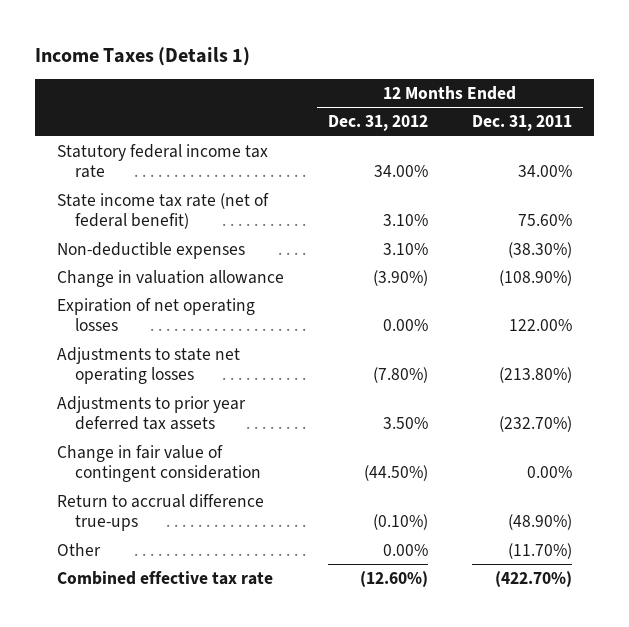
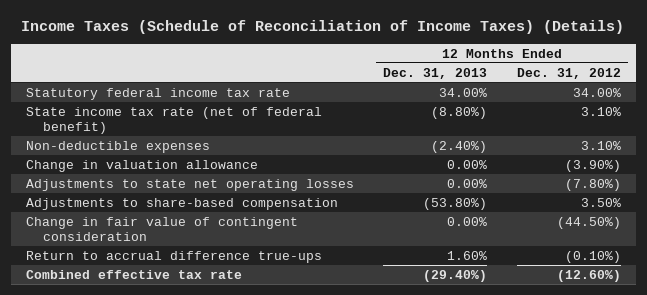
- Income Taxes (Details 1)
+ Income Taxes (Schedule of Reconciliation of Income Taxes) (Details)
- | 12 Months Ended Dec. 31, 2012 | 12 Months Ended Dec. 31, 2011
+ | 12 Months Ended Dec. 31, 2013 | 12 Months Ended Dec. 31, 2012
- Expiration of net operating losses | 0.00% | 122.00%
- Adjustments to prior year deferred tax assets | 3.50% | (232.70%)
+ Adjustments to share-based compensation | (53.80%) | 3.50%
- Other | 0.00% | (11.70%)

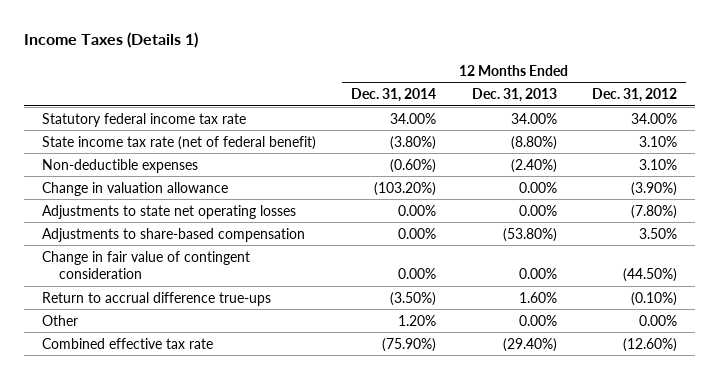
- Income Taxes (Schedule of Reconciliation of Income Taxes) (Details)
+ Income Taxes (Details 1)
- | 12 Months Ended Dec. 31, 2013 | 12 Months Ended Dec. 31, 2012
+ | 12 Months Ended Dec. 31, 2014 | 12 Months Ended Dec. 31, 2013 | 12 Months Ended Dec. 31, 2012
+ Other | 1.20% | 0.00% | 0.00%

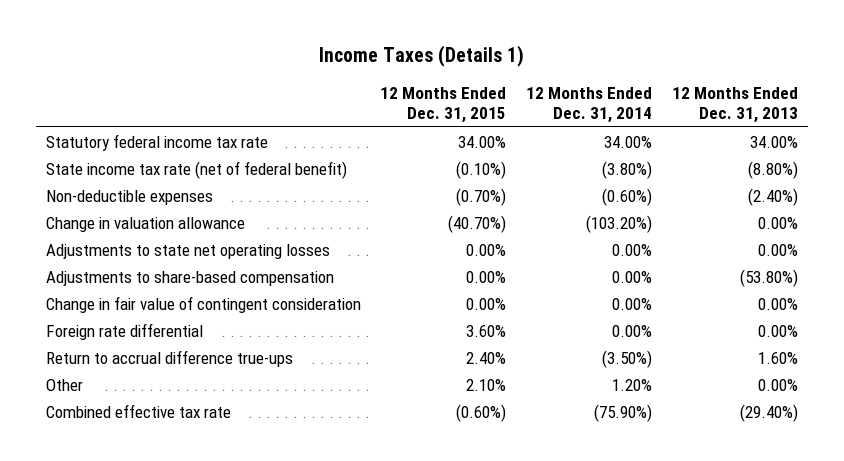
- | 12 Months Ended Dec. 31, 2014 | 12 Months Ended Dec. 31, 2013 | 12 Months Ended Dec. 31, 2012
+ | 12 Months Ended Dec. 31, 2015 | 12 Months Ended Dec. 31, 2014 | 12 Months Ended Dec. 31, 2013
+ Foreign rate differential | 3.60% | 0.00% | 0.00%

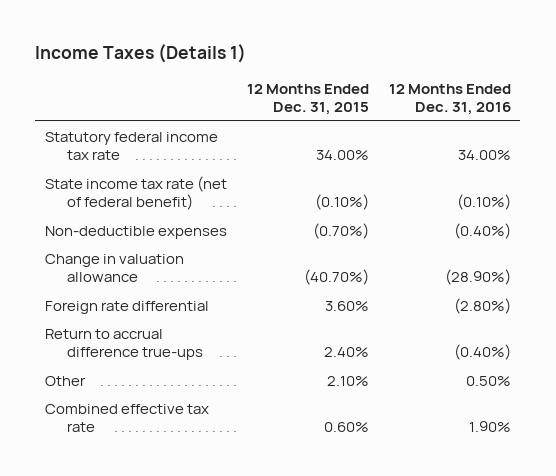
- | 12 Months Ended Dec. 31, 2015 | 12 Months Ended Dec. 31, 2014 | 12 Months Ended Dec. 31, 2013
+ | 12 Months Ended Dec. 31, 2015 | 12 Months Ended Dec. 31, 2016
- Adjustments to state net operating losses | 0.00% | 0.00% | 0.00%
- Adjustments to share-based compensation | 0.00% | 0.00% | (53.80%)
- Change in fair value of contingent consideration | 0.00% | 0.00% | 0.00%
- Combined effective tax rate | (0.60%) | (75.90%) | (29.40%)
+ Combined effective tax rate | 0.60% | 1.90%

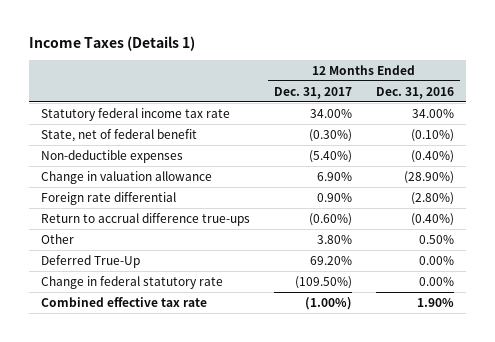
- | 12 Months Ended Dec. 31, 2015 | 12 Months Ended Dec. 31, 2016
+ | 12 Months Ended Dec. 31, 2017 | 12 Months Ended Dec. 31, 2016
- State income tax rate (net of federal benefit) | (0.10%) | (0.10%)
+ State, net of federal benefit | (0.30%) | (0.10%)
+ Deferred True-Up | 69.20% | 0.00%
+ Change in federal statutory rate | (109.50%) | 0.00%

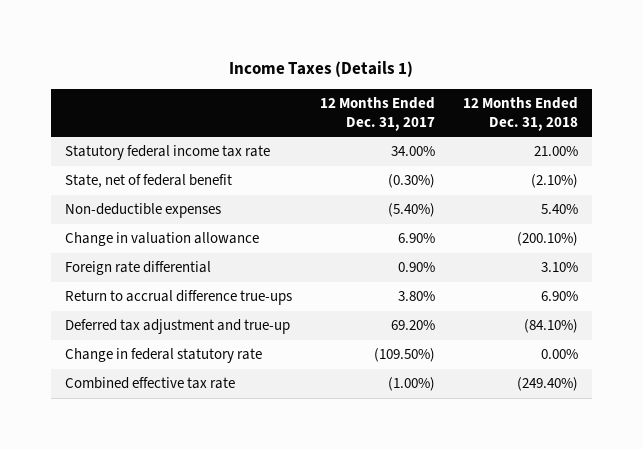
- | 12 Months Ended Dec. 31, 2017 | 12 Months Ended Dec. 31, 2016
+ | 12 Months Ended Dec. 31, 2017 | 12 Months Ended Dec. 31, 2018
- Return to accrual difference true-ups | (0.60%) | (0.40%)
- Other | 3.80% | 0.50%
- Deferred True-Up | 69.20% | 0.00%
+ Return to accrual difference true-ups | 3.80% | 6.90%
+ Deferred tax adjustment and true-up | 69.20% | (84.10%)

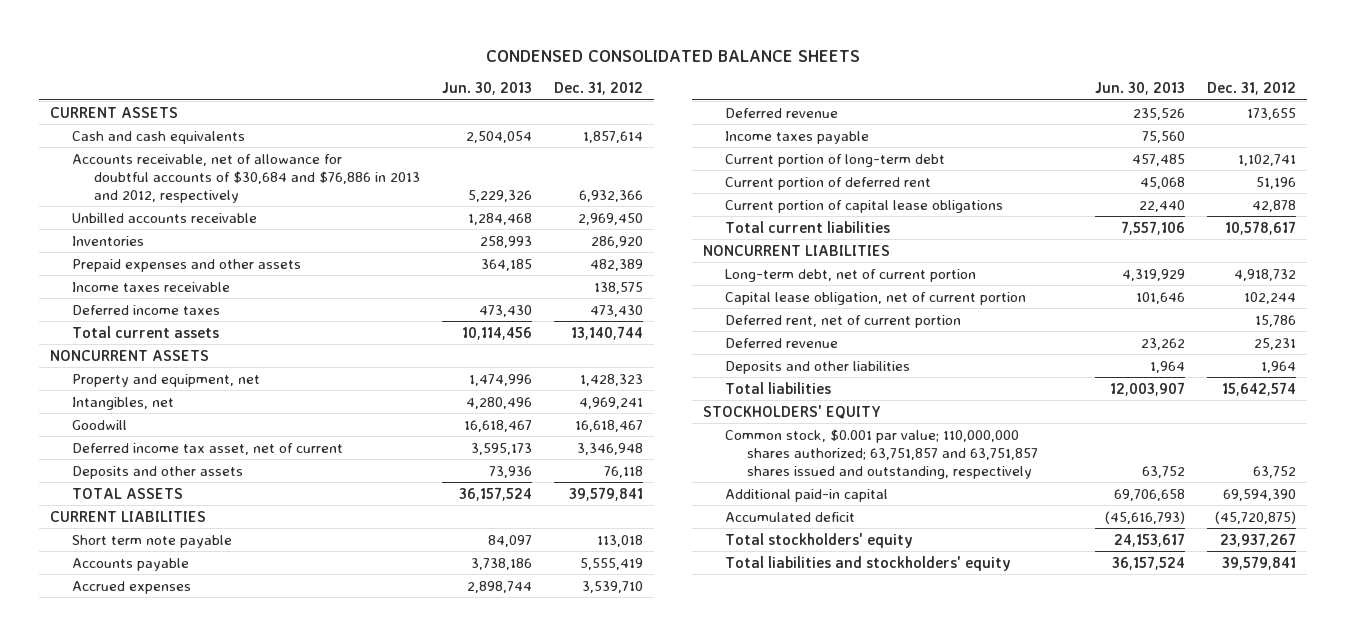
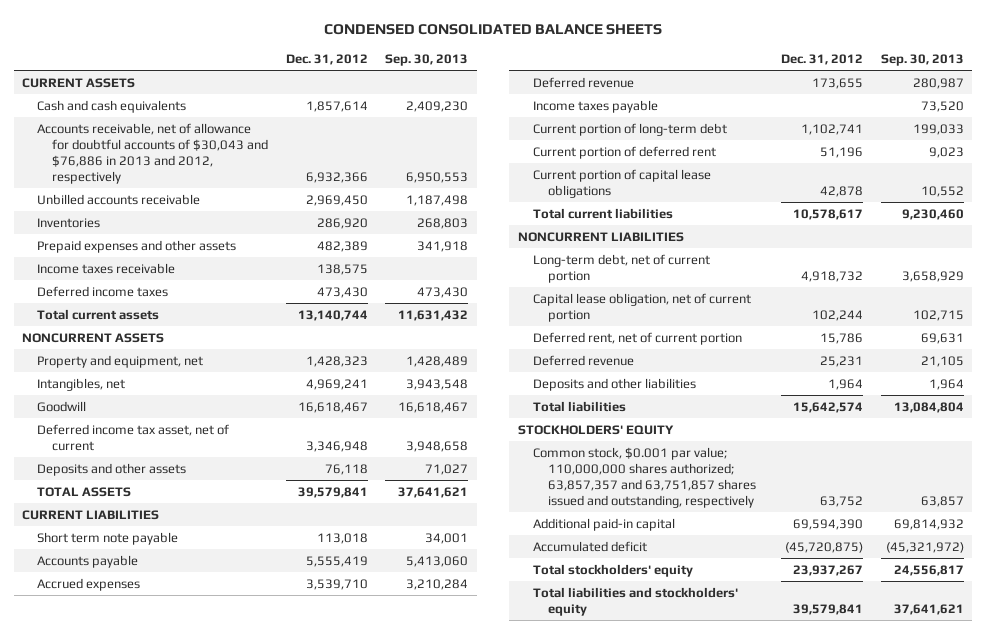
- | Jun. 30, 2013 | Dec. 31, 2012
+ | Dec. 31, 2012 | Sep. 30, 2013
- Accounts receivable, net of allowance for doubtful accounts of $30,684 and $76,886 in 2013 and 2012, respectively | 5,229,326 | 6,932,366
+ Accounts receivable, net of allowance for doubtful accounts of $30,043 and $76,886 in 2013 and 2012, respectively | 6,932,366 | 6,950,553
- Common stock, $0.001 par value; 110,000,000 shares authorized; 63,751,857 and 63,751,857 shares issued and outstanding, respectively | 63,752 | 63,752
+ Common stock, $0.001 par value; 110,000,000 shares authorized; 63,857,357 and 63,751,857 shares issued and outstanding, respectively | 63,752 | 63,857

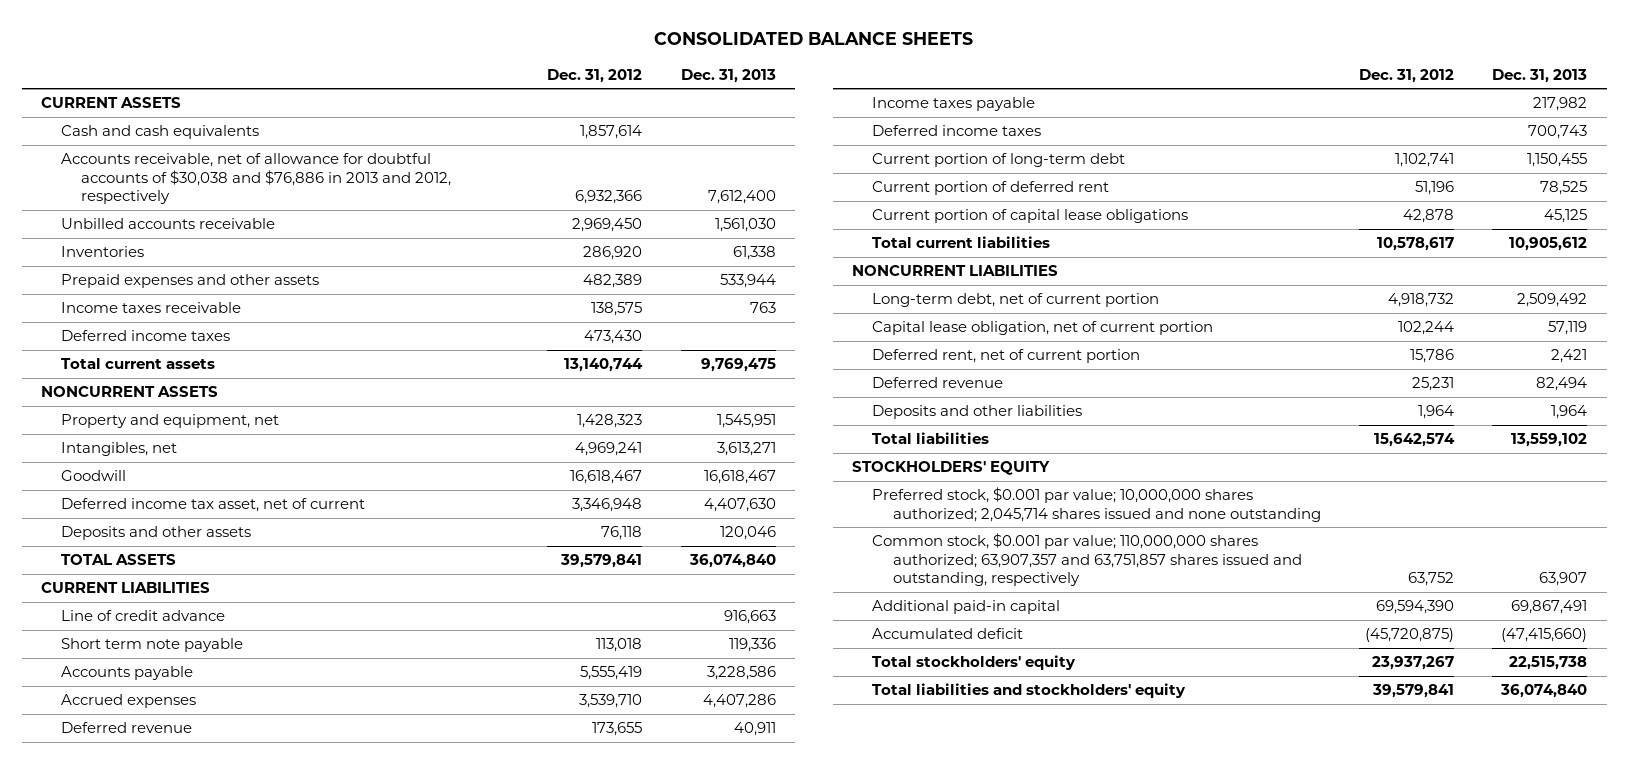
- CONDENSED CONSOLIDATED BALANCE SHEETS
+ CONSOLIDATED BALANCE SHEETS
- | Dec. 31, 2012 | Sep. 30, 2013
+ | Dec. 31, 2012 | Dec. 31, 2013
- Accounts receivable, net of allowance for doubtful accounts of $30,043 and $76,886 in 2013 and 2012, respectively | 6,932,366 | 6,950,553
+ Accounts receivable, net of allowance for doubtful accounts of $30,038 and $76,886 in 2013 and 2012, respectively | 6,932,366 | 7,612,400
+ Line of credit advance | | 916,663
+ Deferred income taxes | | 700,743
- Common stock, $0.001 par value; 110,000,000 shares authorized; 63,857,357 and 63,751,857 shares issued and outstanding, respectively | 63,752 | 63,857
+ Preferred stock, $0.001 par value; 10,000,000 shares authorized; 2,045,714 shares issued and none outstanding
+ Common stock, $0.001 par value; 110,000,000 shares authorized; 63,907,357 and 63,751,857 shares issued and outstanding, respectively | 63,752 | 63,907

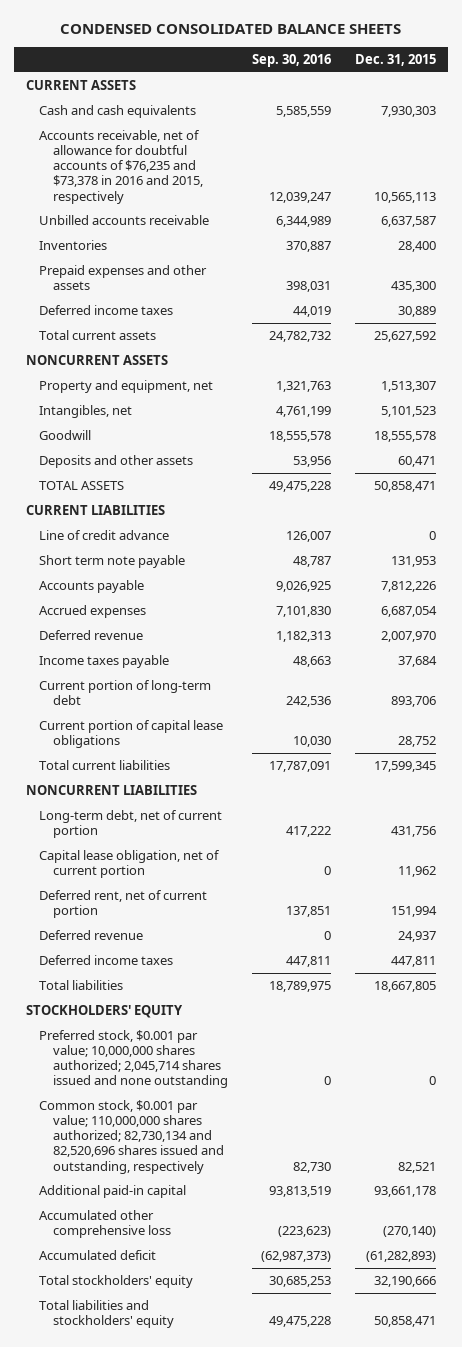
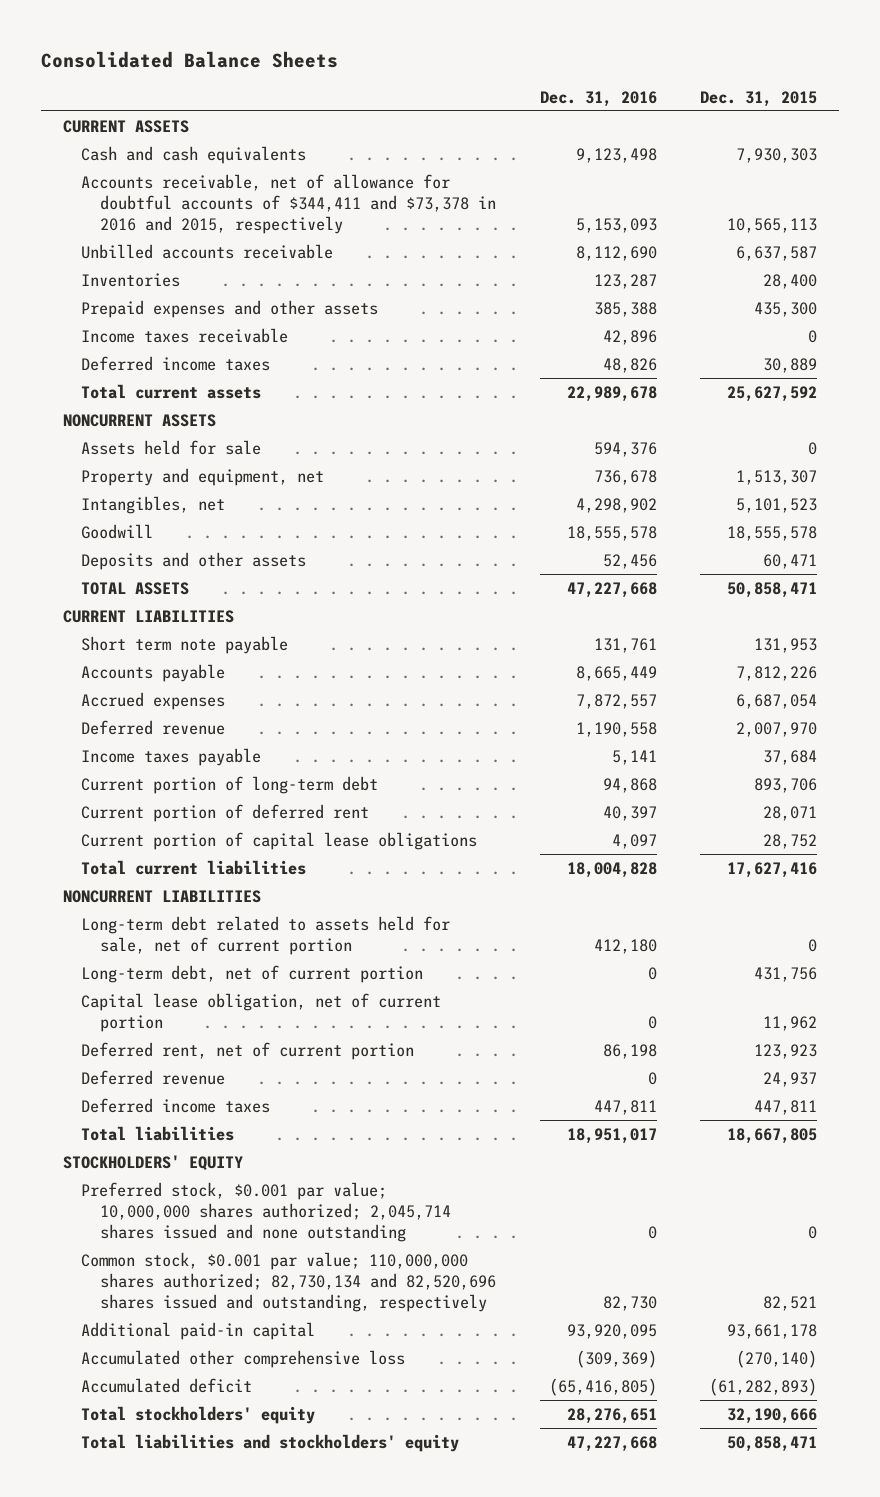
- CONDENSED CONSOLIDATED BALANCE SHEETS
+ Consolidated Balance Sheets
- | Sep. 30, 2016 | Dec. 31, 2015
+ | Dec. 31, 2016 | Dec. 31, 2015
- Accounts receivable, net of allowance for doubtful accounts of $76,235 and $73,378 in 2016 and 2015, respectively | 12,039,247 | 10,565,113
+ Accounts receivable, net of allowance for doubtful accounts of $344,411 and $73,378 in 2016 and 2015, respectively | 5,153,093 | 10,565,113
+ Income taxes receivable | 42,896 | 0
+ Assets held for sale | 594,376 | 0
- Line of credit advance | 126,007 | 0
+ Current portion of deferred rent | 40,397 | 28,071
- Total current liabilities | 17,787,091 | 17,599,345
+ Total current liabilities | 18,004,828 | 17,627,416
+ Long-term debt related to assets held for sale, net of current portion | 412,180 | 0
- Deferred rent, net of current portion | 137,851 | 151,994
+ Deferred rent, net of current portion | 86,198 | 123,923

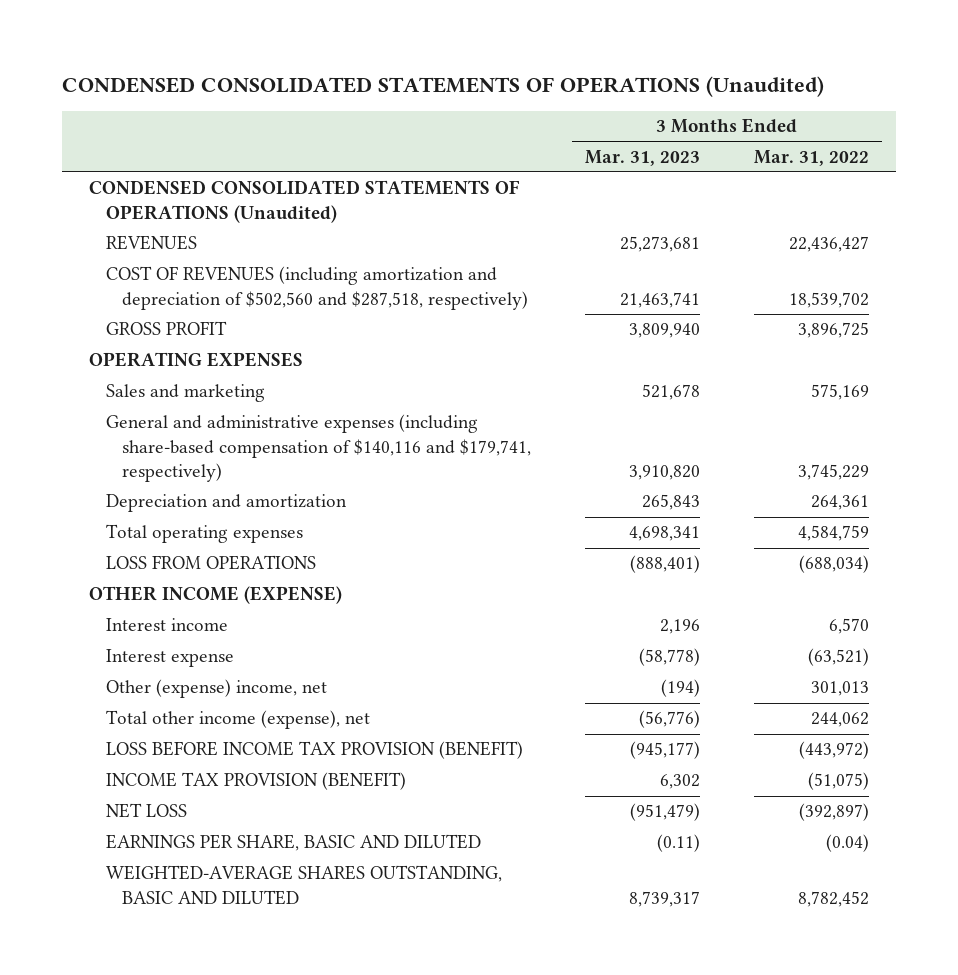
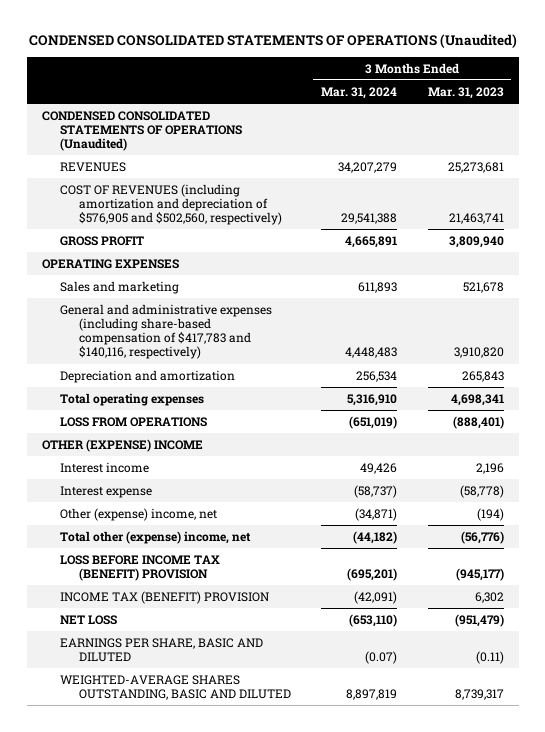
- | 3 Months Ended Mar. 31, 2023 | 3 Months Ended Mar. 31, 2022
+ | 3 Months Ended Mar. 31, 2024 | 3 Months Ended Mar. 31, 2023
- COST OF REVENUES (including amortization and depreciation of $502,560 and $287,518, respectively) | 21,463,741 | 18,539,702
+ COST OF REVENUES (including amortization and depreciation of $576,905 and $502,560, respectively) | 29,541,388 | 21,463,741
- General and administrative expenses (including share-based compensation of $140,116 and $179,741, respectively) | 3,910,820 | 3,745,229
+ General and administrative expenses (including share-based compensation of $417,783 and $140,116, respectively) | 4,448,483 | 3,910,820
- OTHER INCOME (EXPENSE)
+ OTHER (EXPENSE) INCOME
- Total other income (expense), net | (56,776) | 244,062
- LOSS BEFORE INCOME TAX PROVISION (BENEFIT) | (945,177) | (443,972)
- INCOME TAX PROVISION (BENEFIT) | 6,302 | (51,075)
+ Total other (expense) income, net | (44,182) | (56,776)
+ LOSS BEFORE INCOME TAX (BENEFIT) PROVISION | (695,201) | (945,177)
+ INCOME TAX (BENEFIT) PROVISION | (42,091) | 6,302

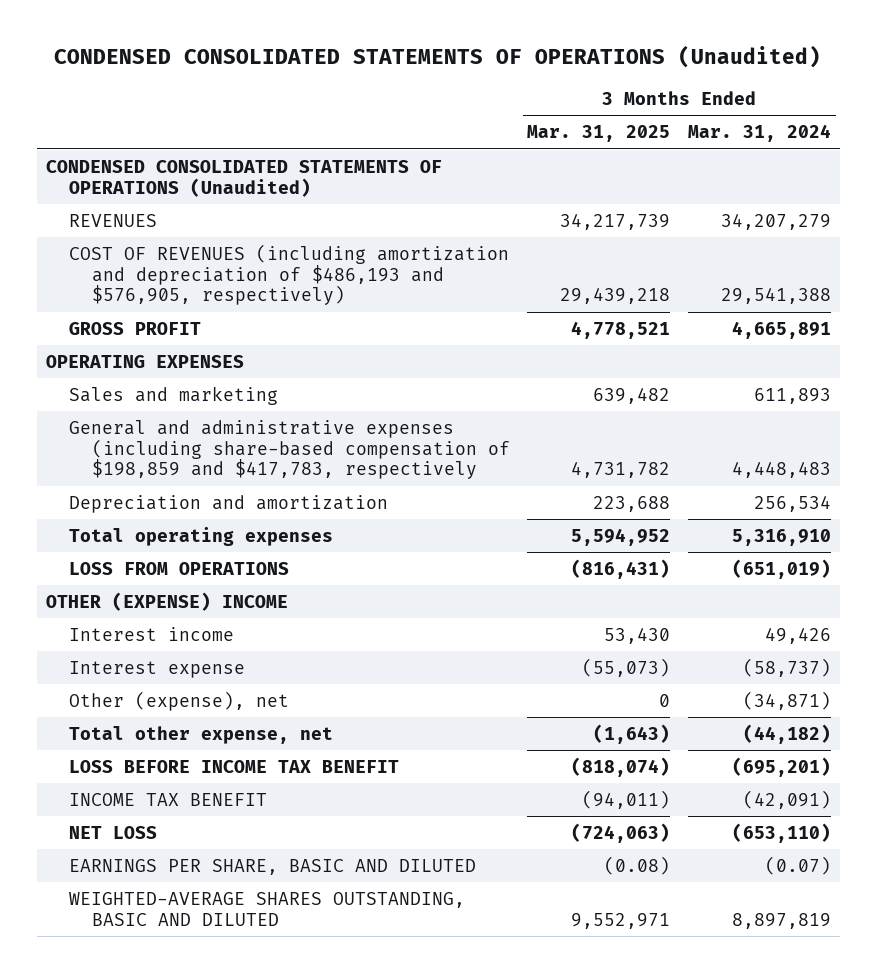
- | 3 Months Ended Mar. 31, 2024 | 3 Months Ended Mar. 31, 2023
+ | 3 Months Ended Mar. 31, 2025 | 3 Months Ended Mar. 31, 2024
- COST OF REVENUES (including amortization and depreciation of $576,905 and $502,560, respectively) | 29,541,388 | 21,463,741
+ COST OF REVENUES (including amortization and depreciation of $486,193 and $576,905, respectively) | 29,439,218 | 29,541,388
- General and administrative expenses (including share-based compensation of $417,783 and $140,116, respectively) | 4,448,483 | 3,910,820
+ General and administrative expenses (including share-based compensation of $198,859 and $417,783, respectively | 4,731,782 | 4,448,483
- Other (expense) income, net | (34,871) | (194)
- Total other (expense) income, net | (44,182) | (56,776)
- LOSS BEFORE INCOME TAX (BENEFIT) PROVISION | (695,201) | (945,177)
- INCOME TAX (BENEFIT) PROVISION | (42,091) | 6,302
+ Other (expense), net | 0 | (34,871)
+ Total other expense, net | (1,643) | (44,182)
+ LOSS BEFORE INCOME TAX BENEFIT | (818,074) | (695,201)
+ INCOME TAX BENEFIT | (94,011) | (42,091)

